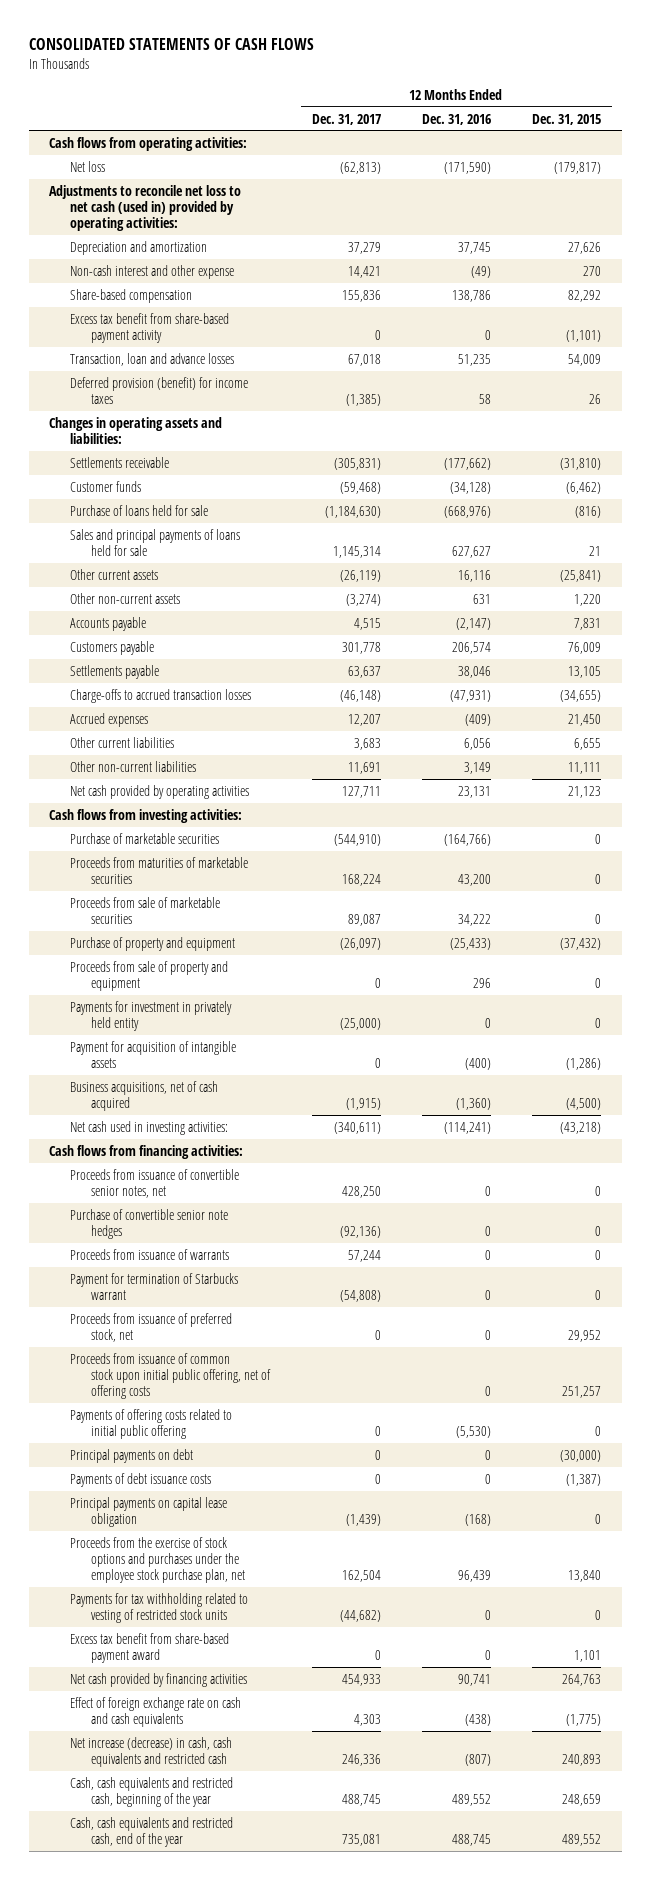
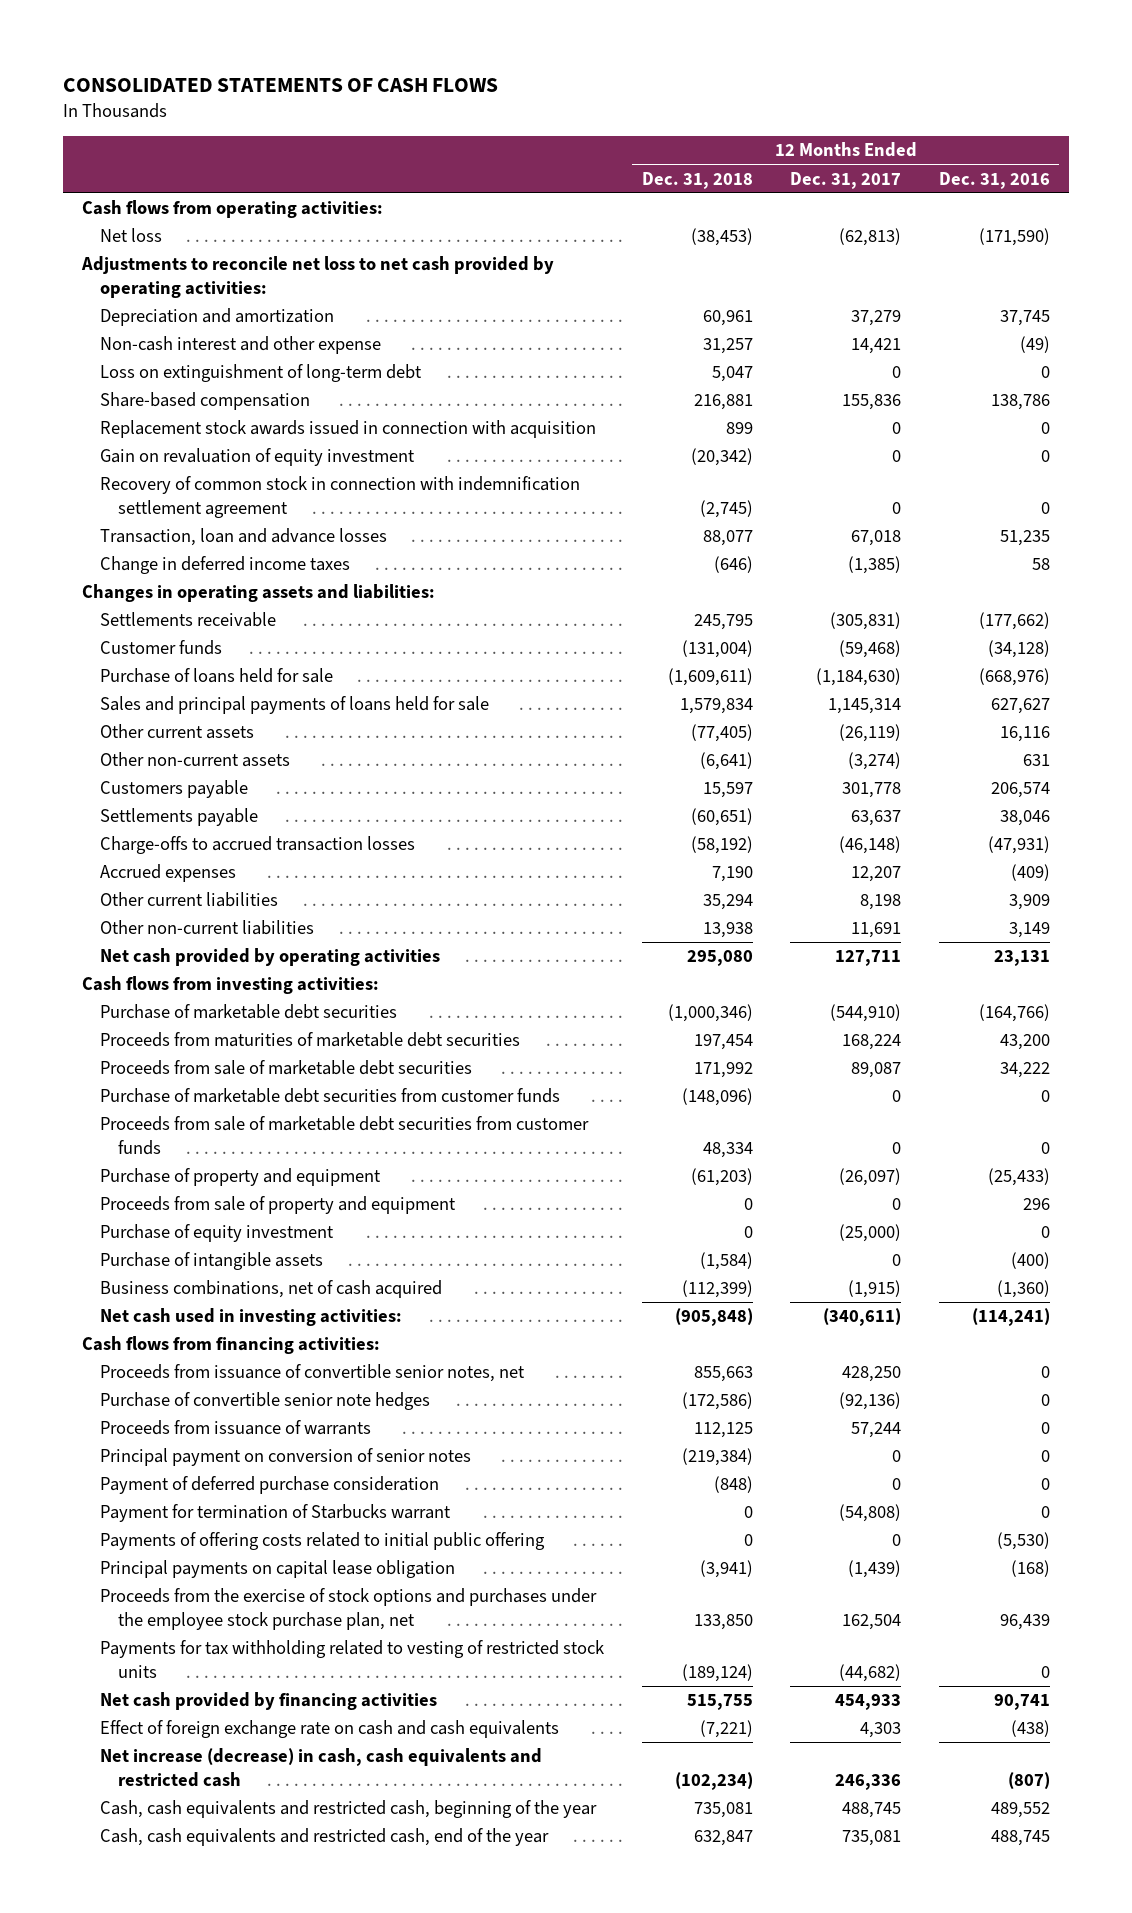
- | 12 Months Ended Dec. 31, 2017 | 12 Months Ended Dec. 31, 2016 | 12 Months Ended Dec. 31, 2015
+ | 12 Months Ended Dec. 31, 2018 | 12 Months Ended Dec. 31, 2017 | 12 Months Ended Dec. 31, 2016
- Adjustments to reconcile net loss to net cash (used in) provided by operating activities:
+ Adjustments to reconcile net loss to net cash provided by operating activities:
+ Loss on extinguishment of long-term debt | 5,047 | 0 | 0
- Excess tax benefit from share-based payment activity | 0 | 0 | (1,101)
+ Replacement stock awards issued in connection with acquisition | 899 | 0 | 0
+ Gain on revaluation of equity investment | (20,342) | 0 | 0
+ Recovery of common stock in connection with indemnification settlement agreement | (2,745) | 0 | 0
- Deferred provision (benefit) for income taxes | (1,385) | 58 | 26
+ Change in deferred income taxes | (646) | (1,385) | 58
- Accounts payable | 4,515 | (2,147) | 7,831
- Other current liabilities | 3,683 | 6,056 | 6,655
+ Other current liabilities | 35,294 | 8,198 | 3,909
- Purchase of marketable securities | (544,910) | (164,766) | 0
- Proceeds from maturities of marketable securities | 168,224 | 43,200 | 0
- Proceeds from sale of marketable securities | 89,087 | 34,222 | 0
+ Purchase of marketable debt securities | (1,000,346) | (544,910) | (164,766)
+ Proceeds from maturities of marketable debt securities | 197,454 | 168,224 | 43,200
+ Proceeds from sale of marketable debt securities | 171,992 | 89,087 | 34,222
+ Purchase of marketable debt securities from customer funds | (148,096) | 0 | 0
+ Proceeds from sale of marketable debt securities from customer funds | 48,334 | 0 | 0
- Payments for investment in privately held entity | (25,000) | 0 | 0
- Payment for acquisition of intangible assets | 0 | (400) | (1,286)
- Business acquisitions, net of cash acquired | (1,915) | (1,360) | (4,500)
+ Purchase of equity investment | 0 | (25,000) | 0
+ Purchase of intangible assets | (1,584) | 0 | (400)
+ Business combinations, net of cash acquired | (112,399) | (1,915) | (1,360)
+ Principal payment on conversion of senior notes | (219,384) | 0 | 0
+ Payment of deferred purchase consideration | (848) | 0 | 0
- Proceeds from issuance of preferred stock, net | 0 | 0 | 29,952
- Proceeds from issuance of common stock upon initial public offering, net of offering costs | | 0 | 251,257
- Principal payments on debt | 0 | 0 | (30,000)
- Payments of debt issuance costs | 0 | 0 | (1,387)
- Excess tax benefit from share-based payment award | 0 | 0 | 1,101

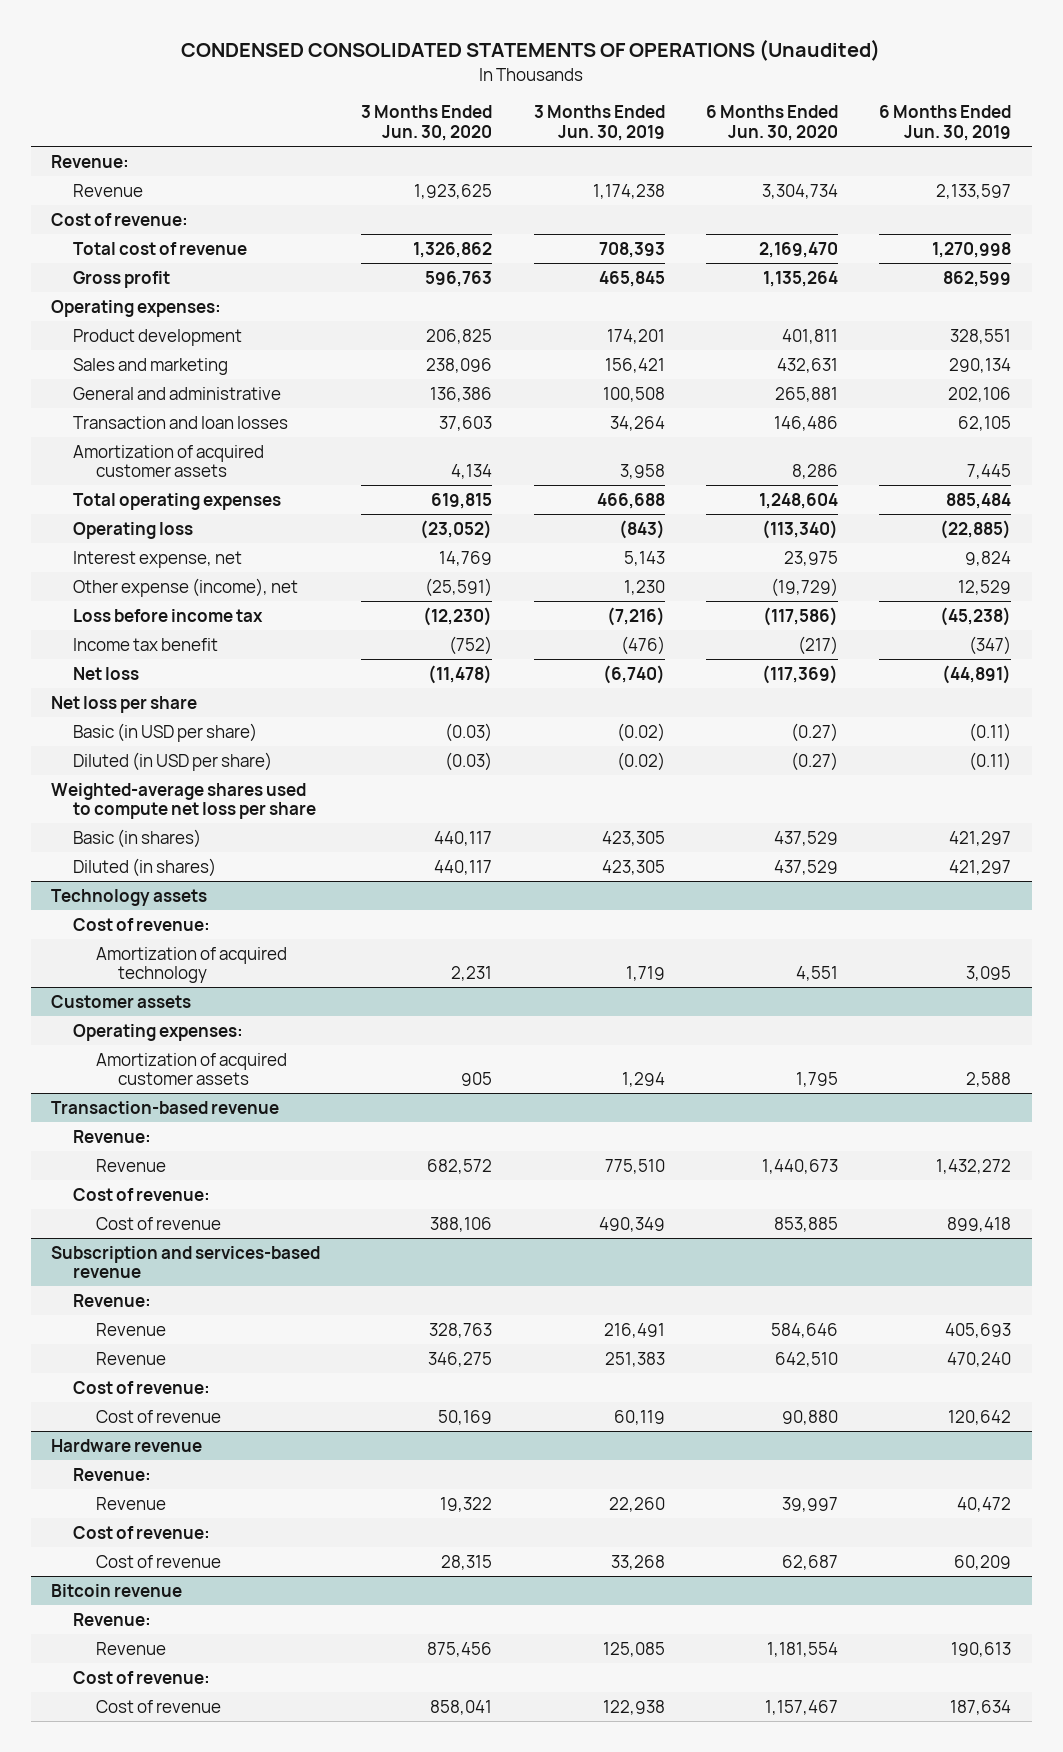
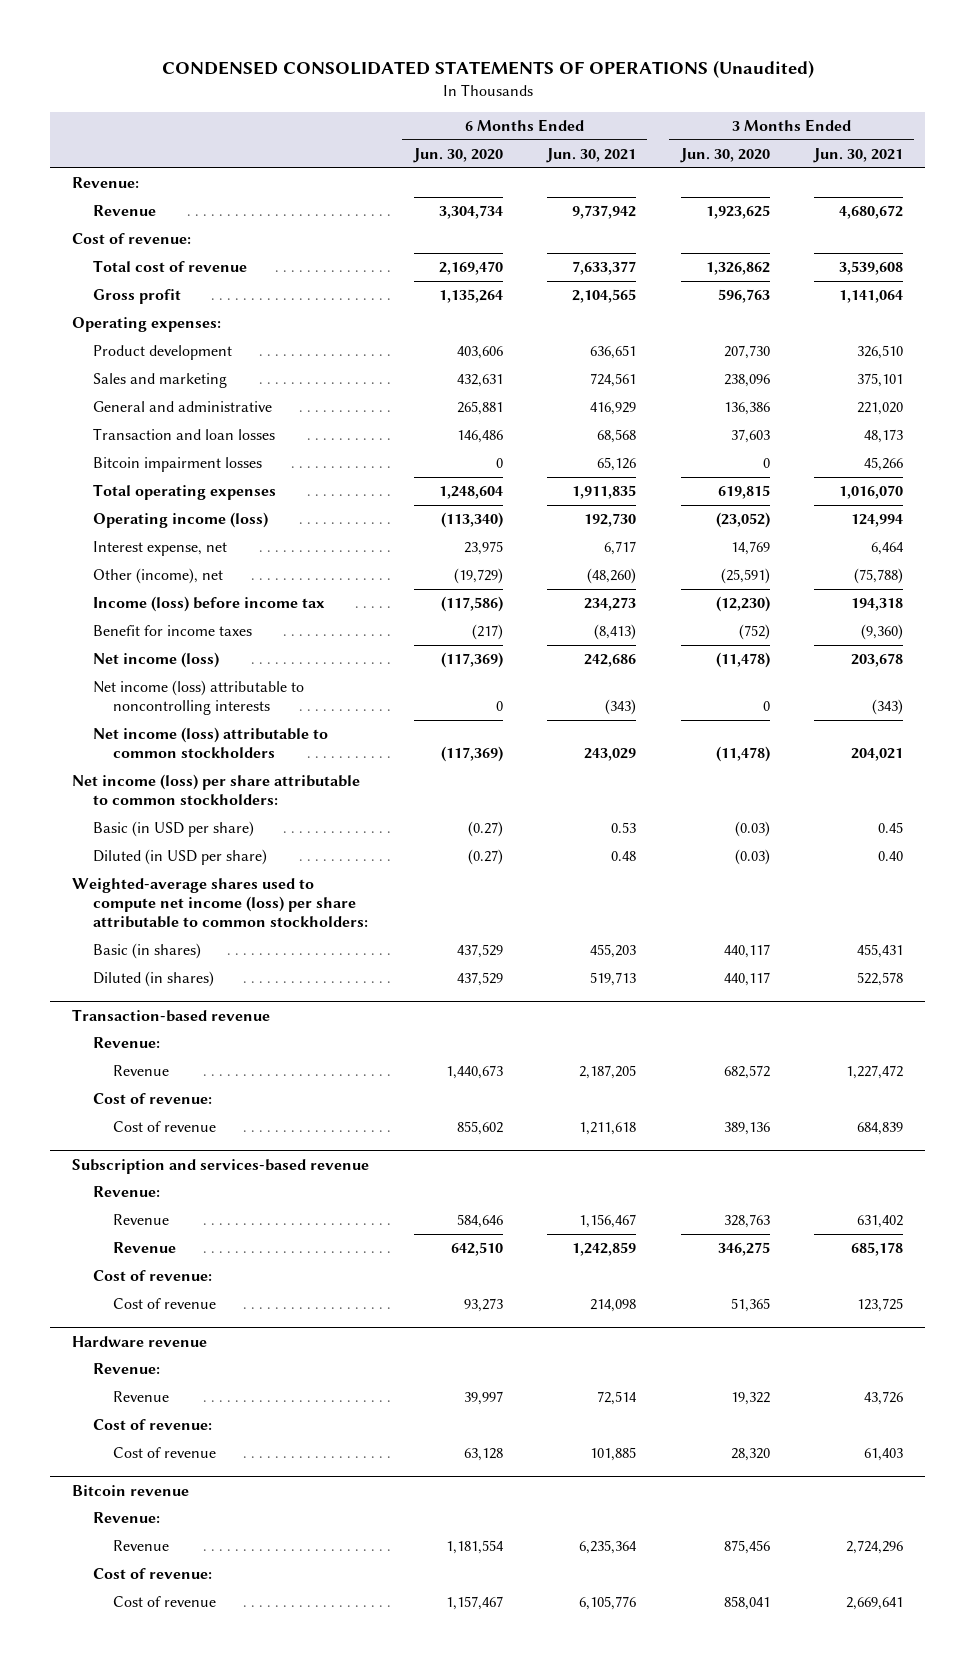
- | 3 Months Ended Jun. 30, 2020 | 3 Months Ended Jun. 30, 2019 | 6 Months Ended Jun. 30, 2020 | 6 Months Ended Jun. 30, 2019
+ | 6 Months Ended Jun. 30, 2020 | 6 Months Ended Jun. 30, 2021 | 3 Months Ended Jun. 30, 2020 | 3 Months Ended Jun. 30, 2021
- Product development | 206,825 | 174,201 | 401,811 | 328,551
+ Product development | 403,606 | 636,651 | 207,730 | 326,510
- Amortization of acquired customer assets | 4,134 | 3,958 | 8,286 | 7,445
+ Bitcoin impairment losses | 0 | 65,126 | 0 | 45,266
- Operating loss | (23,052) | (843) | (113,340) | (22,885)
+ Operating income (loss) | (113,340) | 192,730 | (23,052) | 124,994
- Other expense (income), net | (25,591) | 1,230 | (19,729) | 12,529
- Loss before income tax | (12,230) | (7,216) | (117,586) | (45,238)
- Income tax benefit | (752) | (476) | (217) | (347)
- Net loss | (11,478) | (6,740) | (117,369) | (44,891)
- Net loss per share
+ Other (income), net | (19,729) | (48,260) | (25,591) | (75,788)
+ Income (loss) before income tax | (117,586) | 234,273 | (12,230) | 194,318
+ Benefit for income taxes | (217) | (8,413) | (752) | (9,360)
+ Net income (loss) | (117,369) | 242,686 | (11,478) | 203,678
+ Net income (loss) attributable to noncontrolling interests | 0 | (343) | 0 | (343)
+ Net income (loss) attributable to common stockholders | (117,369) | 243,029 | (11,478) | 204,021
+ Net income (loss) per share attributable to common stockholders:
- Weighted-average shares used to compute net loss per share
+ Weighted-average shares used to compute net income (loss) per share attributable to common stockholders:
- Technology assets
- Cost of revenue:
- Amortization of acquired technology | 2,231 | 1,719 | 4,551 | 3,095
- Customer assets
- Operating expenses:
- Amortization of acquired customer assets | 905 | 1,294 | 1,795 | 2,588
@ Transaction-based revenue
- Cost of revenue | 388,106 | 490,349 | 853,885 | 899,418
+ Cost of revenue | 855,602 | 1,211,618 | 389,136 | 684,839
@ Subscription and services-based revenue
- Cost of revenue | 50,169 | 60,119 | 90,880 | 120,642
+ Cost of revenue | 93,273 | 214,098 | 51,365 | 123,725
@ Hardware revenue
- Cost of revenue | 28,315 | 33,268 | 62,687 | 60,209
+ Cost of revenue | 63,128 | 101,885 | 28,320 | 61,403

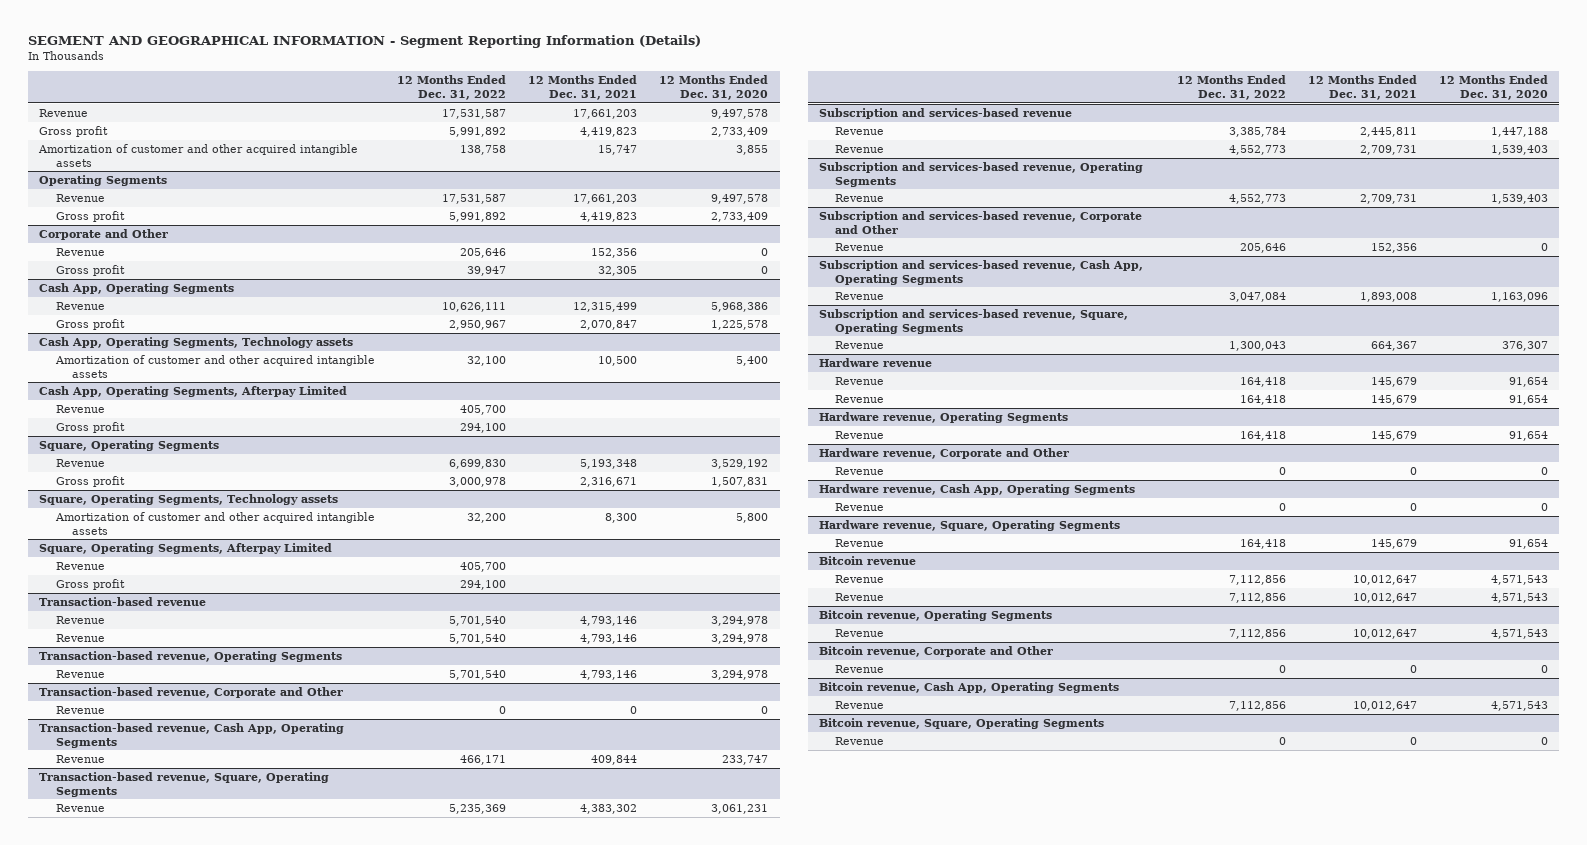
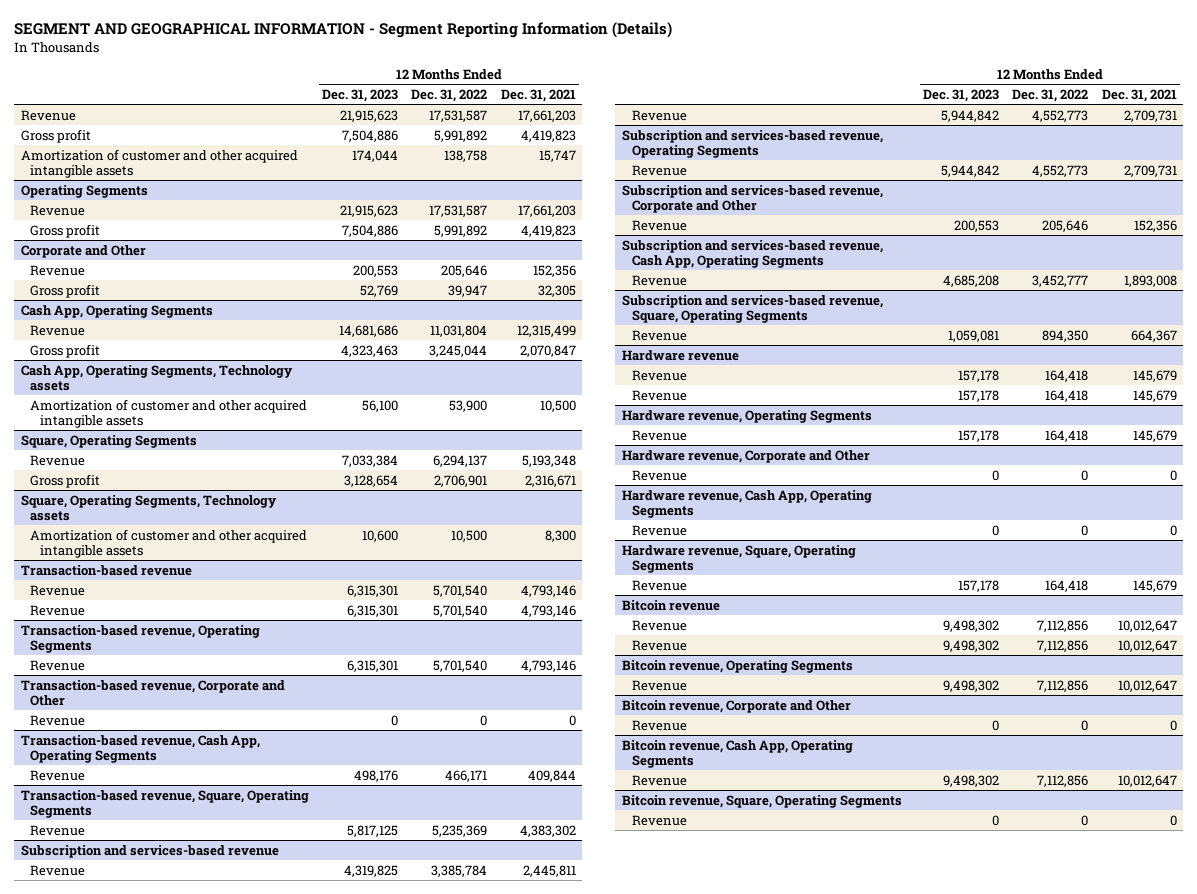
- | 12 Months Ended Dec. 31, 2022 | 12 Months Ended Dec. 31, 2021 | 12 Months Ended Dec. 31, 2020
+ | 12 Months Ended Dec. 31, 2023 | 12 Months Ended Dec. 31, 2022 | 12 Months Ended Dec. 31, 2021
@ Cash App, Operating Segments
- Revenue | 10,626,111 | 12,315,499 | 5,968,386
- Gross profit | 2,950,967 | 2,070,847 | 1,225,578
+ Revenue | 14,681,686 | 11,031,804 | 12,315,499
+ Gross profit | 4,323,463 | 3,245,044 | 2,070,847
@ Cash App, Operating Segments, Technology assets
- Amortization of customer and other acquired intangible assets | 32,100 | 10,500 | 5,400
- Cash App, Operating Segments, Afterpay Limited
- Revenue | 405,700 | |
- Gross profit | 294,100 | |
@ Cash App, Operating Segments, Technology assets
+ Amortization of customer and other acquired intangible assets | 56,100 | 53,900 | 10,500
@ Square, Operating Segments
- Revenue | 6,699,830 | 5,193,348 | 3,529,192
- Gross profit | 3,000,978 | 2,316,671 | 1,507,831
+ Revenue | 7,033,384 | 6,294,137 | 5,193,348
+ Gross profit | 3,128,654 | 2,706,901 | 2,316,671
@ Square, Operating Segments, Technology assets
- Amortization of customer and other acquired intangible assets | 32,200 | 8,300 | 5,800
- Square, Operating Segments, Afterpay Limited
- Revenue | 405,700 | |
- Gross profit | 294,100 | |
@ Square, Operating Segments, Technology assets
+ Amortization of customer and other acquired intangible assets | 10,600 | 10,500 | 8,300
@ Subscription and services-based revenue, Cash App, Operating Segments
- Revenue | 3,047,084 | 1,893,008 | 1,163,096
+ Revenue | 4,685,208 | 3,452,777 | 1,893,008
@ Subscription and services-based revenue, Square, Operating Segments
- Revenue | 1,300,043 | 664,367 | 376,307
+ Revenue | 1,059,081 | 894,350 | 664,367

